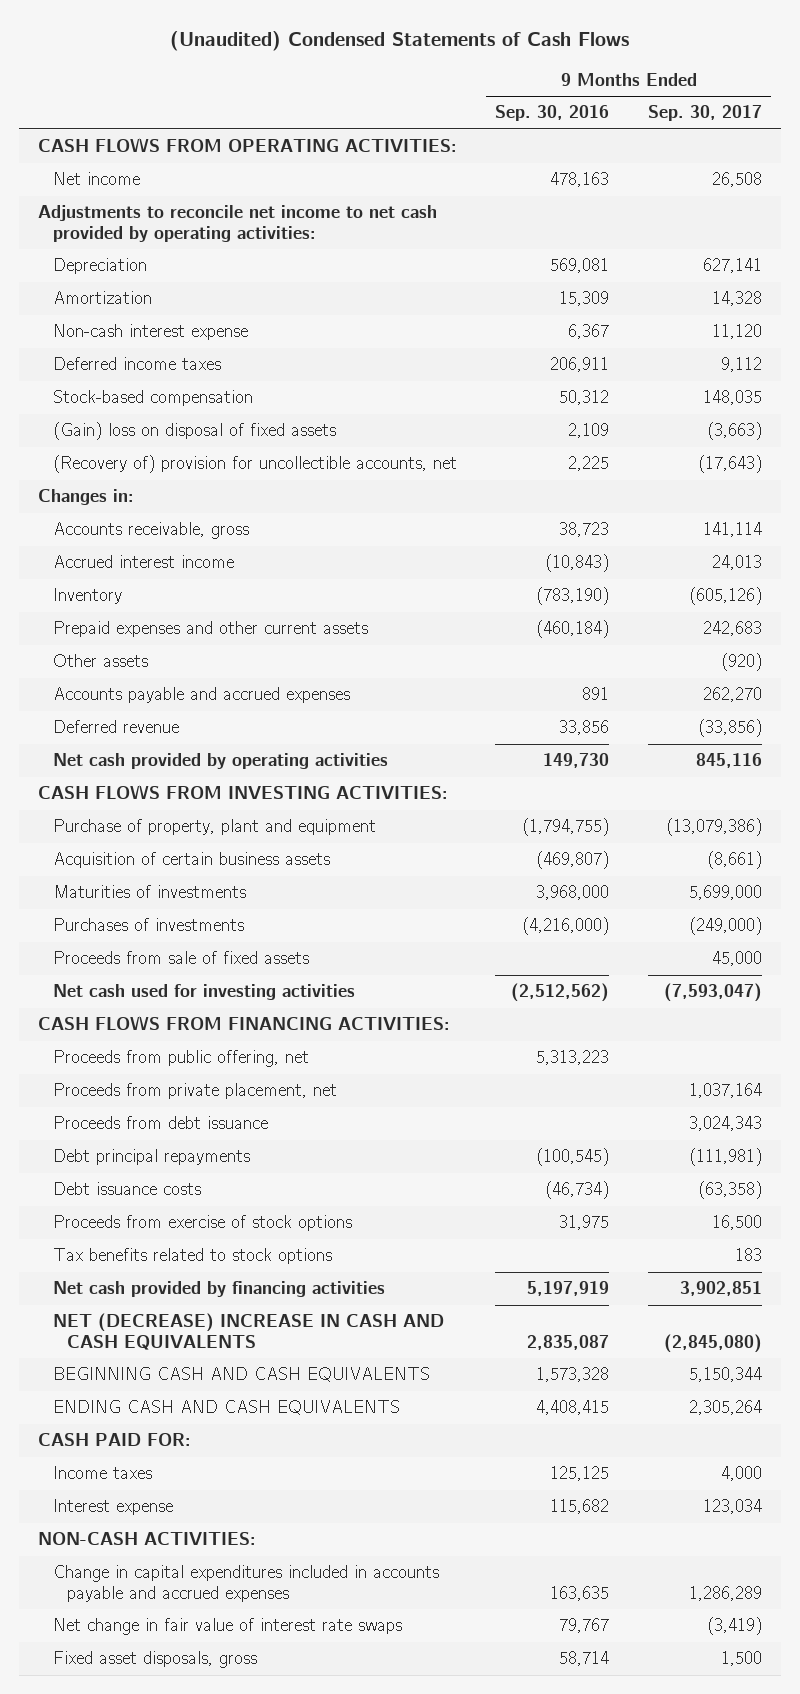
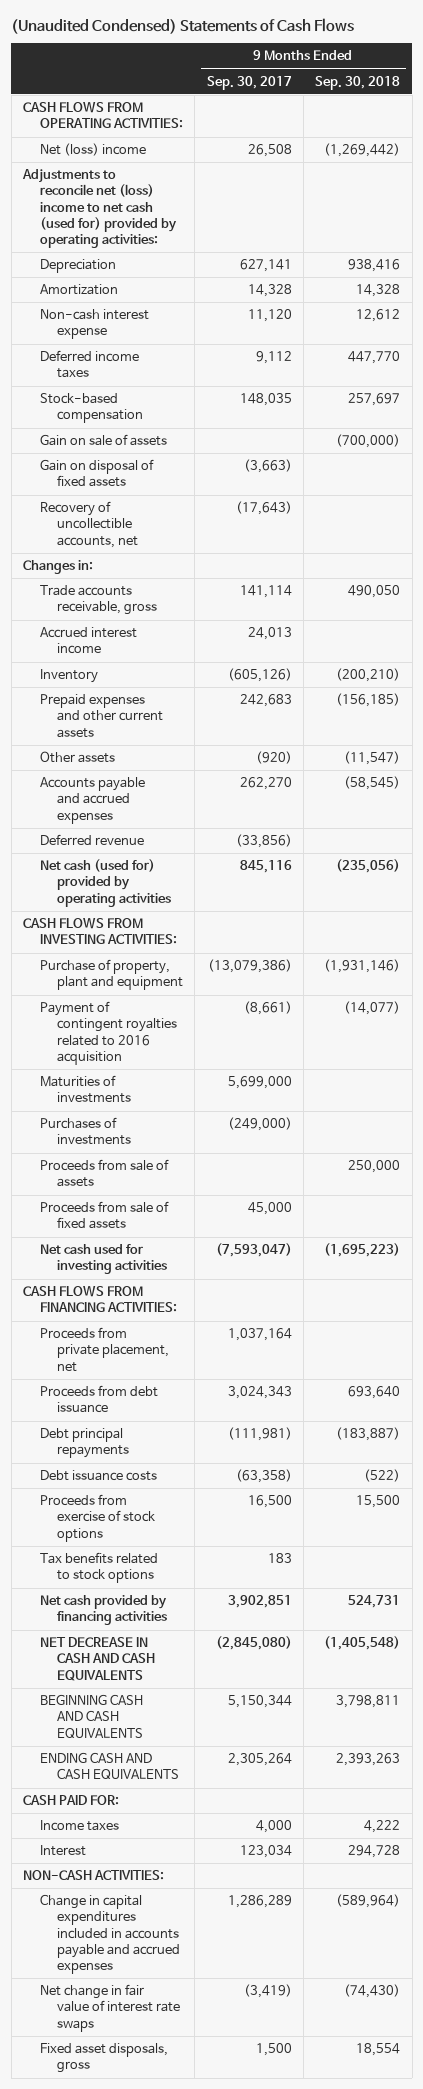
- (Unaudited) Condensed Statements of Cash Flows
+ (Unaudited Condensed) Statements of Cash Flows
- | 9 Months Ended Sep. 30, 2016 | 9 Months Ended Sep. 30, 2017
+ | 9 Months Ended Sep. 30, 2017 | 9 Months Ended Sep. 30, 2018
- Net income | 478,163 | 26,508
- Adjustments to reconcile net income to net cash provided by operating activities:
+ Net (loss) income | 26,508 | (1,269,442)
+ Adjustments to reconcile net (loss) income to net cash (used for) provided by operating activities:
- (Gain) loss on disposal of fixed assets | 2,109 | (3,663)
- (Recovery of) provision for uncollectible accounts, net | 2,225 | (17,643)
+ Gain on sale of assets | | (700,000)
+ Gain on disposal of fixed assets | (3,663) |
+ Recovery of uncollectible accounts, net | (17,643) |
- Accounts receivable, gross | 38,723 | 141,114
+ Trade accounts receivable, gross | 141,114 | 490,050
- Net cash provided by operating activities | 149,730 | 845,116
+ Net cash (used for) provided by operating activities | 845,116 | (235,056)
- Acquisition of certain business assets | (469,807) | (8,661)
+ Payment of contingent royalties related to 2016 acquisition | (8,661) | (14,077)
+ Proceeds from sale of assets | | 250,000
- Proceeds from public offering, net | 5,313,223 |
- NET (DECREASE) INCREASE IN CASH AND CASH EQUIVALENTS | 2,835,087 | (2,845,080)
+ NET DECREASE IN CASH AND CASH EQUIVALENTS | (2,845,080) | (1,405,548)
- Interest expense | 115,682 | 123,034
+ Interest | 123,034 | 294,728

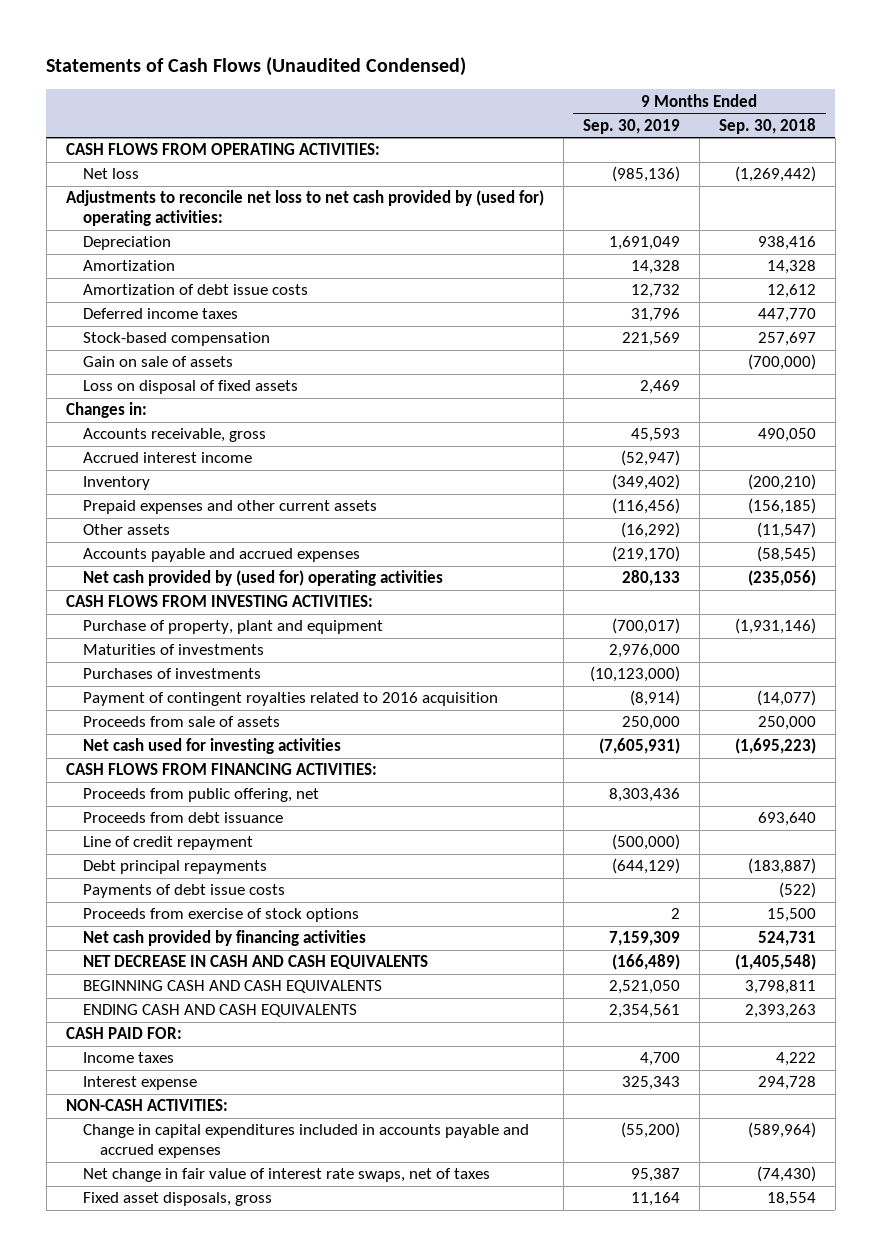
- (Unaudited Condensed) Statements of Cash Flows
+ Statements of Cash Flows (Unaudited Condensed)
- | 9 Months Ended Sep. 30, 2017 | 9 Months Ended Sep. 30, 2018
+ | 9 Months Ended Sep. 30, 2019 | 9 Months Ended Sep. 30, 2018
- Net (loss) income | 26,508 | (1,269,442)
- Adjustments to reconcile net (loss) income to net cash (used for) provided by operating activities:
+ Net loss | (985,136) | (1,269,442)
+ Adjustments to reconcile net loss to net cash provided by (used for) operating activities:
- Non-cash interest expense | 11,120 | 12,612
+ Amortization of debt issue costs | 12,732 | 12,612
- Gain on disposal of fixed assets | (3,663) |
- Recovery of uncollectible accounts, net | (17,643) |
+ Loss on disposal of fixed assets | 2,469 |
- Trade accounts receivable, gross | 141,114 | 490,050
+ Accounts receivable, gross | 45,593 | 490,050
- Deferred revenue | (33,856) |
- Net cash (used for) provided by operating activities | 845,116 | (235,056)
+ Net cash provided by (used for) operating activities | 280,133 | (235,056)
moved down: Payment of contingent royalties related to 2016 acquisition | (8,914) | (14,077)
- Proceeds from sale of fixed assets | 45,000 |
- Proceeds from private placement, net | 1,037,164 |
+ Proceeds from public offering, net | 8,303,436 |
+ Line of credit repayment | (500,000) |
- Debt issuance costs | (63,358) | (522)
+ Payments of debt issue costs | | (522)
- Tax benefits related to stock options | 183 |
- Interest | 123,034 | 294,728
+ Interest expense | 325,343 | 294,728
- Net change in fair value of interest rate swaps | (3,419) | (74,430)
+ Net change in fair value of interest rate swaps, net of taxes | 95,387 | (74,430)

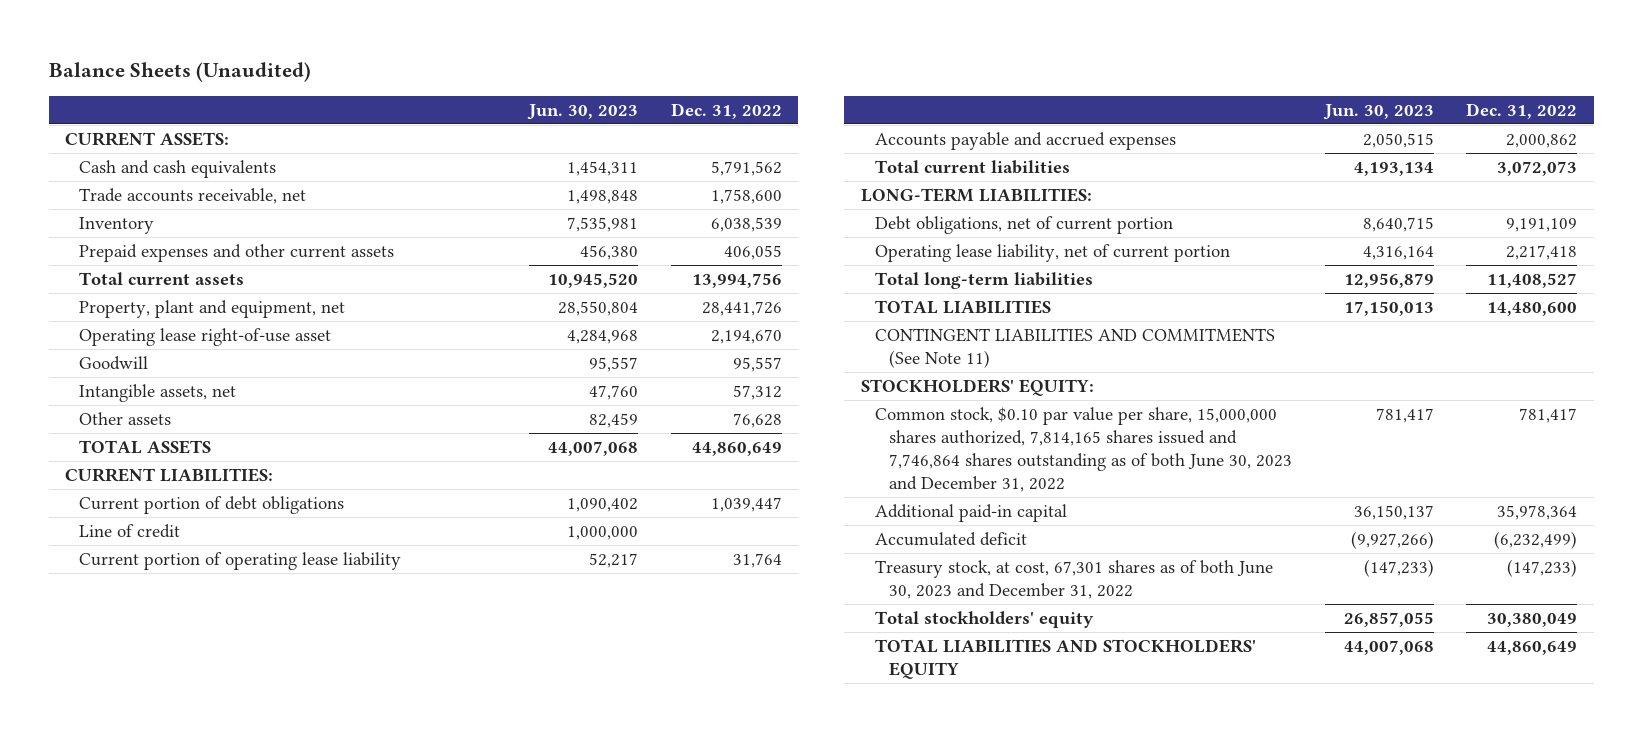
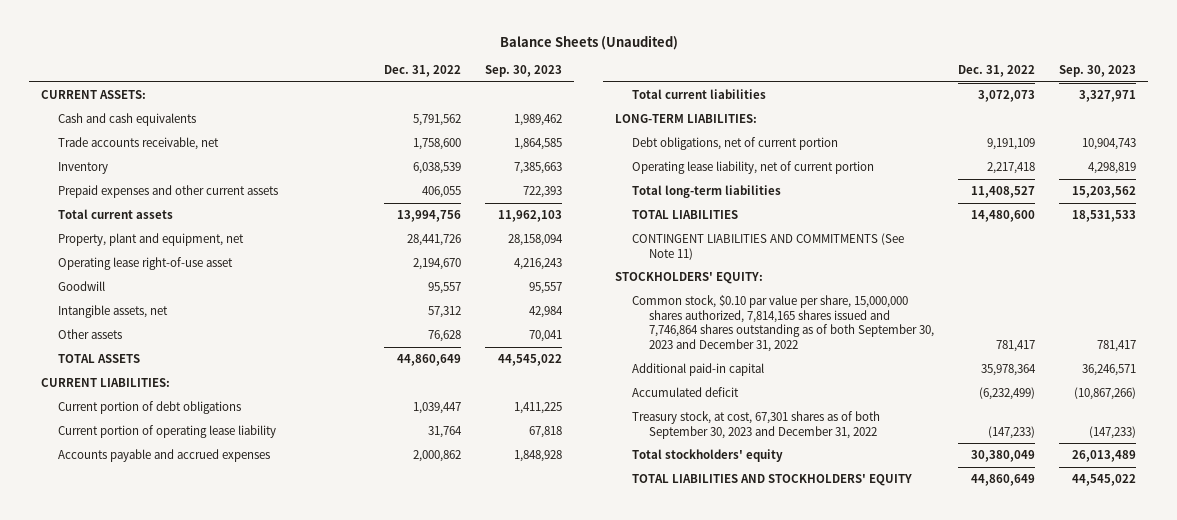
- | Jun. 30, 2023 | Dec. 31, 2022
+ | Dec. 31, 2022 | Sep. 30, 2023
- Line of credit | 1,000,000 |
- Common stock, $0.10 par value per share, 15,000,000 shares authorized, 7,814,165 shares issued and 7,746,864 shares outstanding as of both June 30, 2023 and December 31, 2022 | 781,417 | 781,417
+ Common stock, $0.10 par value per share, 15,000,000 shares authorized, 7,814,165 shares issued and 7,746,864 shares outstanding as of both September 30, 2023 and December 31, 2022 | 781,417 | 781,417
- Treasury stock, at cost, 67,301 shares as of both June 30, 2023 and December 31, 2022 | (147,233) | (147,233)
+ Treasury stock, at cost, 67,301 shares as of both September 30, 2023 and December 31, 2022 | (147,233) | (147,233)

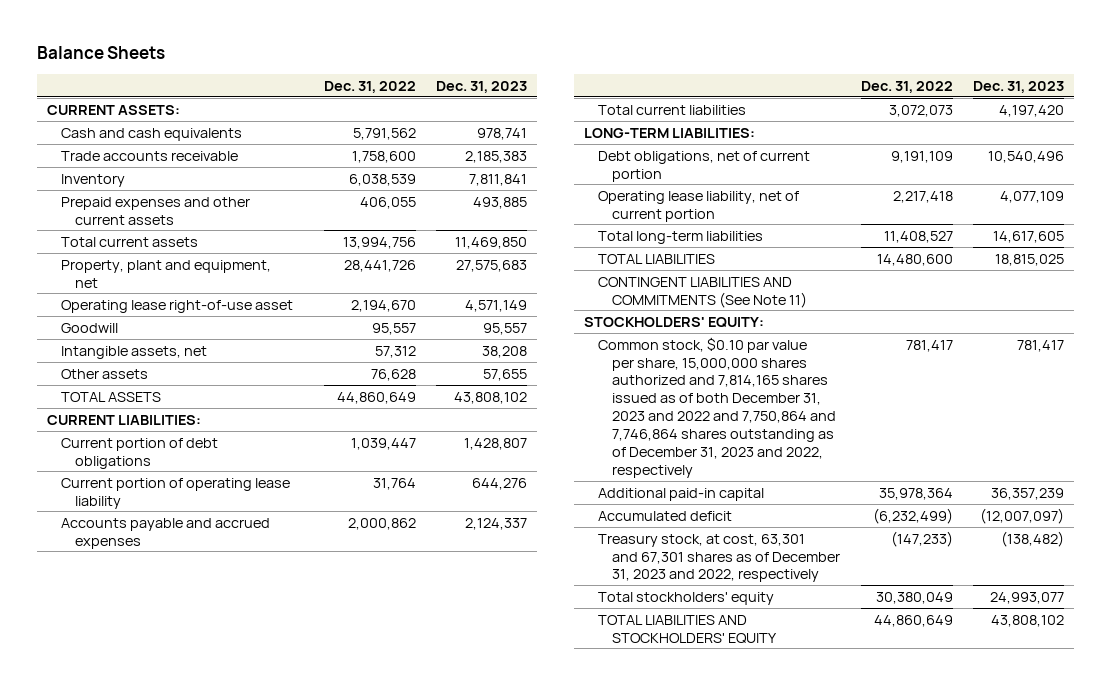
- Balance Sheets (Unaudited)
+ Balance Sheets
- | Dec. 31, 2022 | Sep. 30, 2023
+ | Dec. 31, 2022 | Dec. 31, 2023
- Trade accounts receivable, net | 1,758,600 | 1,864,585
+ Trade accounts receivable | 1,758,600 | 2,185,383
- Common stock, $0.10 par value per share, 15,000,000 shares authorized, 7,814,165 shares issued and 7,746,864 shares outstanding as of both September 30, 2023 and December 31, 2022 | 781,417 | 781,417
+ Common stock, $0.10 par value per share, 15,000,000 shares authorized and 7,814,165 shares issued as of both December 31, 2023 and 2022 and 7,750,864 and 7,746,864 shares outstanding as of December 31, 2023 and 2022, respectively | 781,417 | 781,417
- Treasury stock, at cost, 67,301 shares as of both September 30, 2023 and December 31, 2022 | (147,233) | (147,233)
+ Treasury stock, at cost, 63,301 and 67,301 shares as of December 31, 2023 and 2022, respectively | (147,233) | (138,482)

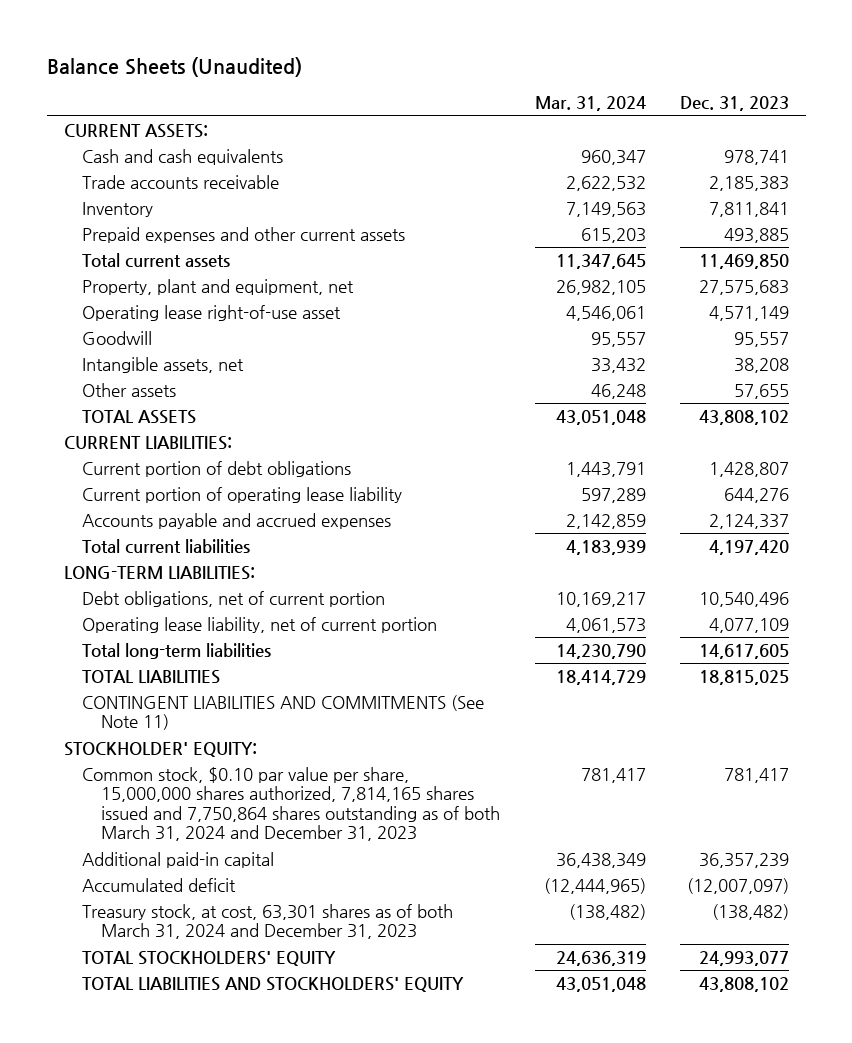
- Balance Sheets
+ Balance Sheets (Unaudited)
- | Dec. 31, 2022 | Dec. 31, 2023
+ | Mar. 31, 2024 | Dec. 31, 2023
- STOCKHOLDERS' EQUITY:
- Common stock, $0.10 par value per share, 15,000,000 shares authorized and 7,814,165 shares issued as of both December 31, 2023 and 2022 and 7,750,864 and 7,746,864 shares outstanding as of December 31, 2023 and 2022, respectively | 781,417 | 781,417
+ STOCKHOLDER' EQUITY:
+ Common stock, $0.10 par value per share, 15,000,000 shares authorized, 7,814,165 shares issued and 7,750,864 shares outstanding as of both March 31, 2024 and December 31, 2023 | 781,417 | 781,417
- Treasury stock, at cost, 63,301 and 67,301 shares as of December 31, 2023 and 2022, respectively | (147,233) | (138,482)
- Total stockholders' equity | 30,380,049 | 24,993,077
+ Treasury stock, at cost, 63,301 shares as of both March 31, 2024 and December 31, 2023 | (138,482) | (138,482)
+ TOTAL STOCKHOLDERS' EQUITY | 24,636,319 | 24,993,077

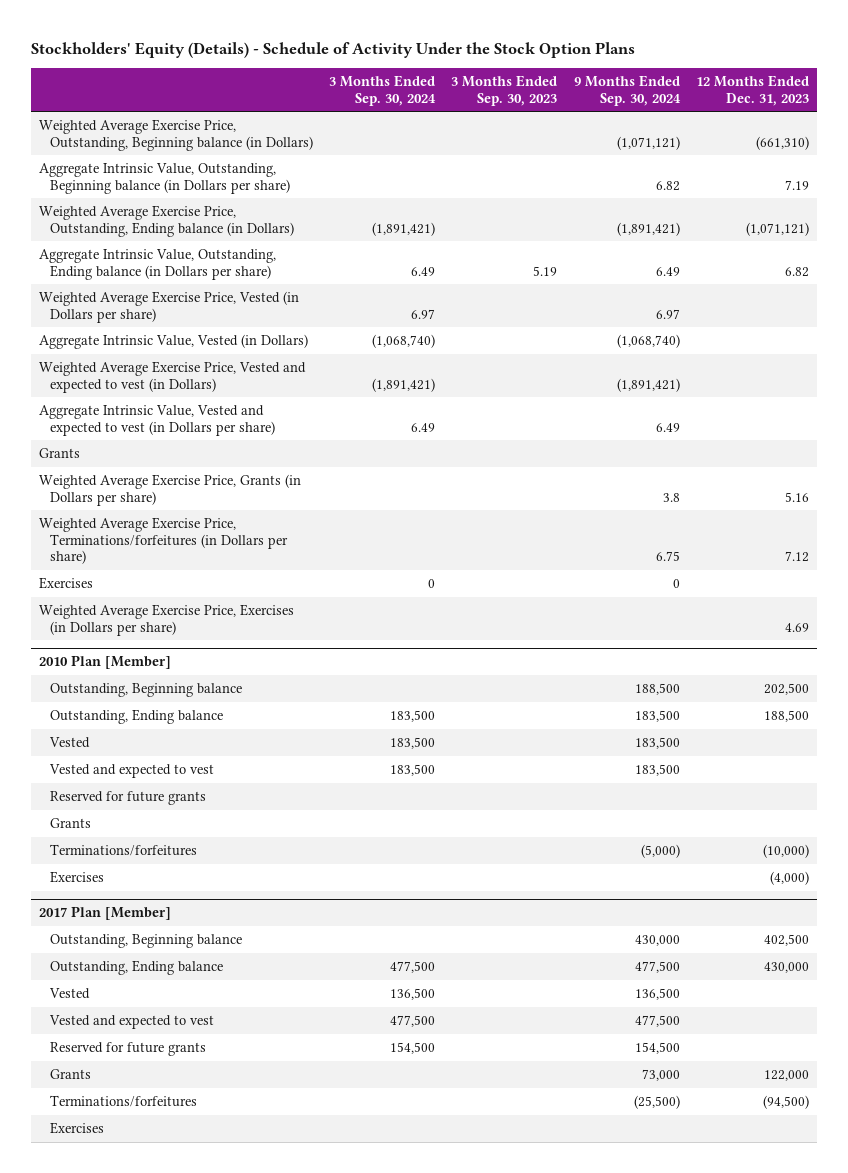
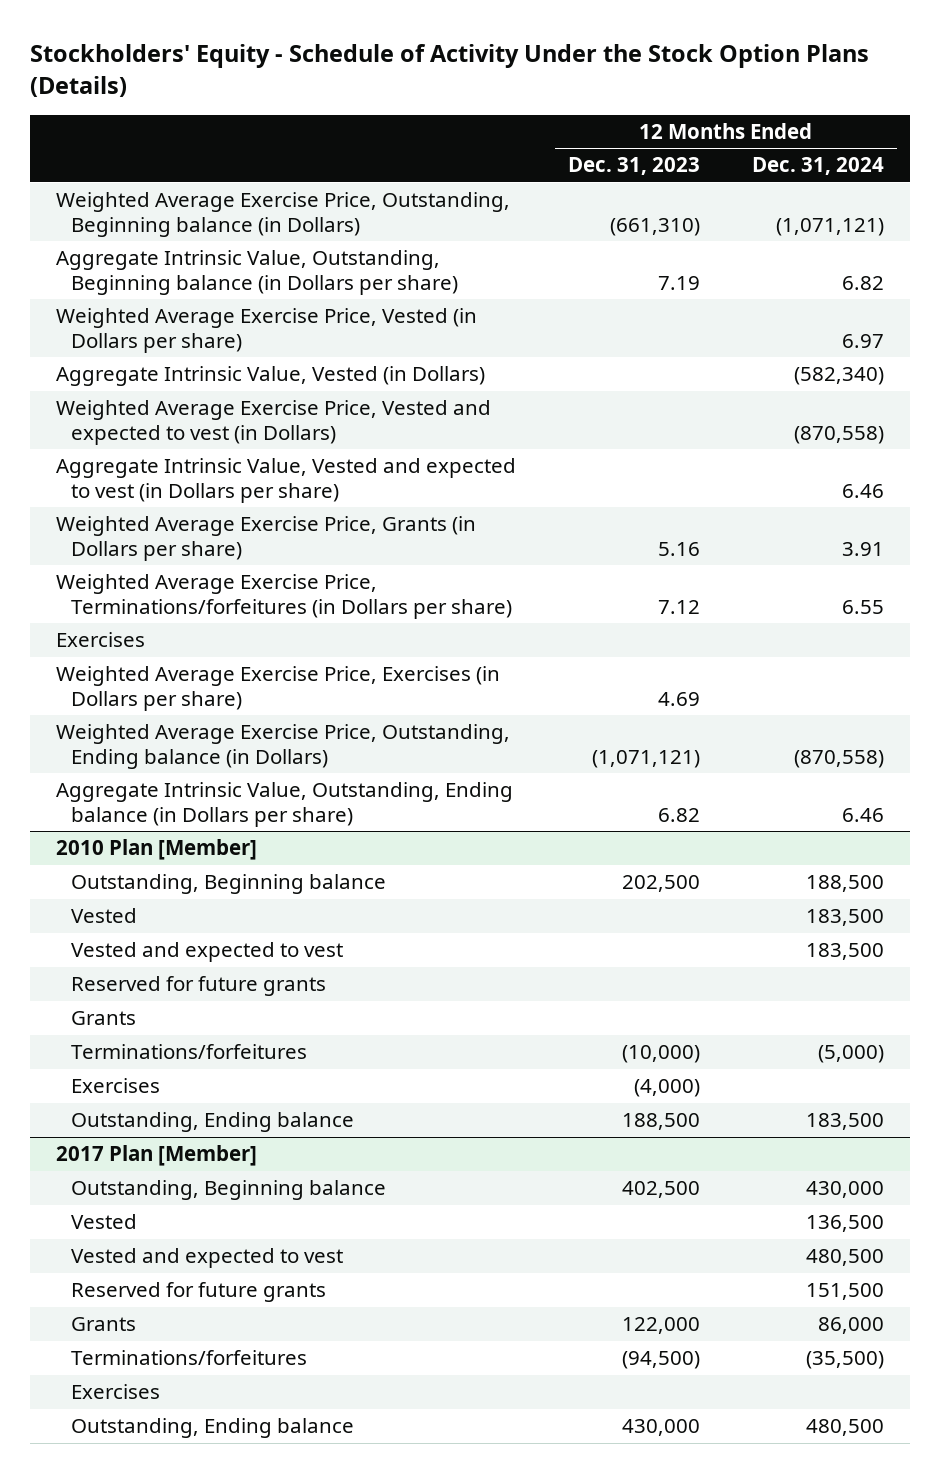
- Stockholders' Equity (Details) - Schedule of Activity Under the Stock Option Plans
+ Stockholders' Equity - Schedule of Activity Under the Stock Option Plans (Details)
- | 3 Months Ended Sep. 30, 2024 | 3 Months Ended Sep. 30, 2023 | 9 Months Ended Sep. 30, 2024 | 12 Months Ended Dec. 31, 2023
+ | 12 Months Ended Dec. 31, 2023 | 12 Months Ended Dec. 31, 2024
- Grants
moved down: Weighted Average Exercise Price, Outstanding, Ending balance (in Dollars) | (1,071,121) | (870,558)
moved down: Aggregate Intrinsic Value, Outstanding, Ending balance (in Dollars per share) | 6.82 | 6.46
@ 2010 Plan [Member]
moved down: Outstanding, Ending balance | 188,500 | 183,500
@ 2017 Plan [Member]
moved down: Outstanding, Ending balance | 430,000 | 480,500

